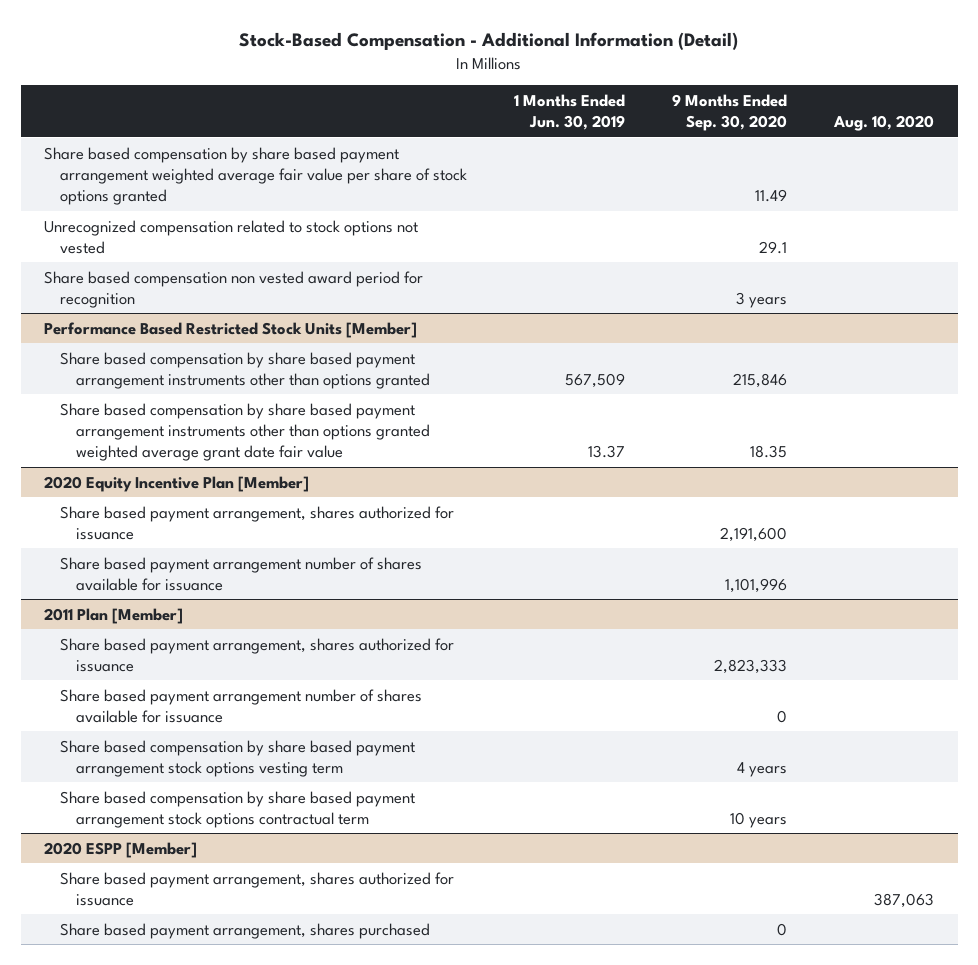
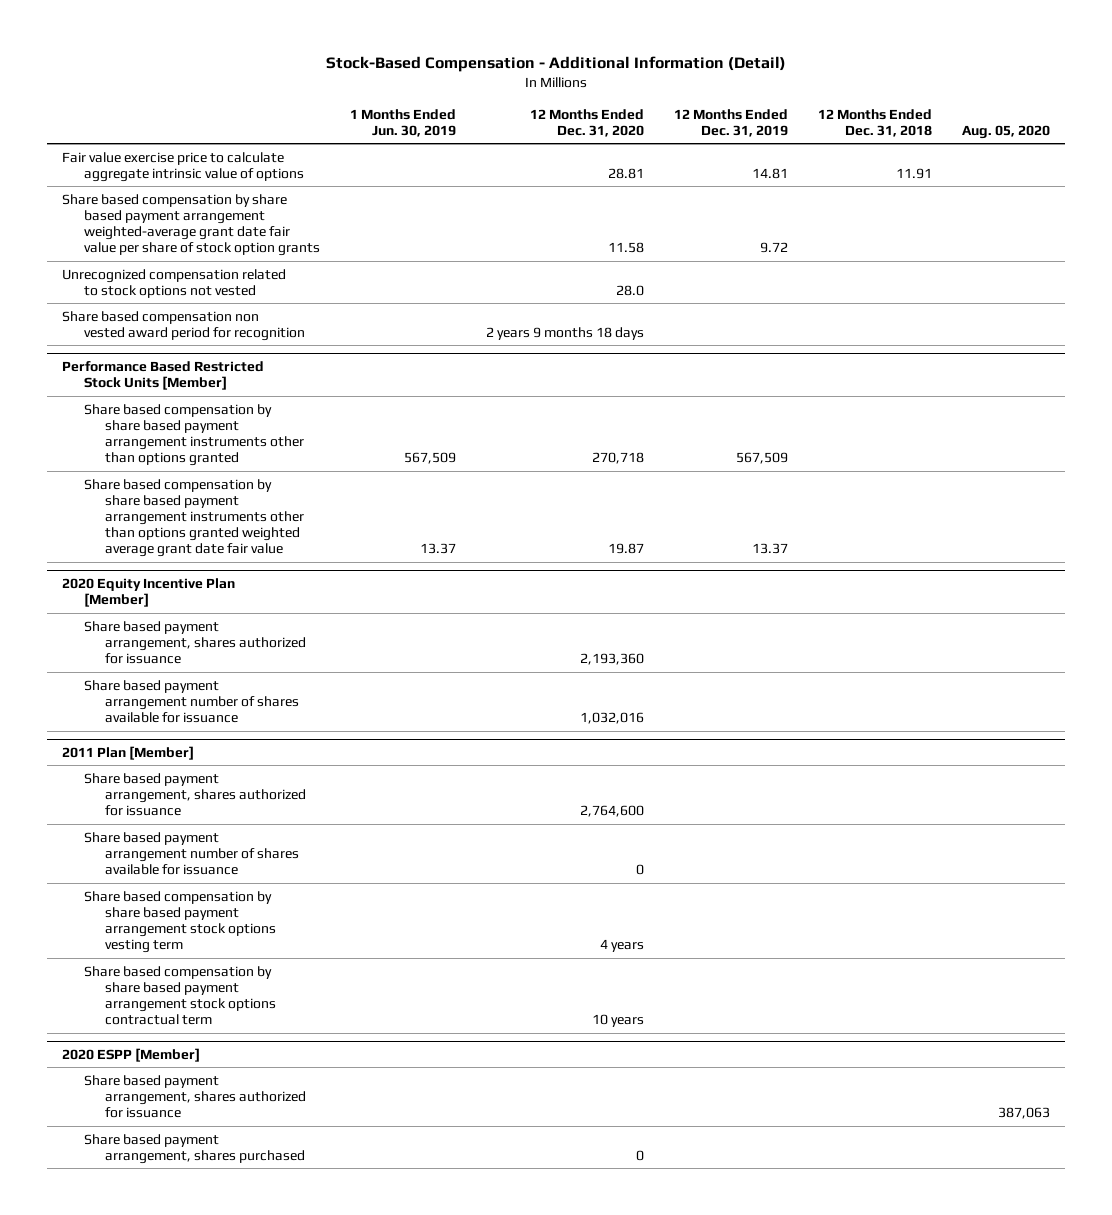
- | 1 Months Ended Jun. 30, 2019 | 9 Months Ended Sep. 30, 2020 | Aug. 10, 2020
+ | 1 Months Ended Jun. 30, 2019 | 12 Months Ended Dec. 31, 2020 | 12 Months Ended Dec. 31, 2019 | 12 Months Ended Dec. 31, 2018 | Aug. 05, 2020
- Share based compensation by share based payment arrangement weighted average fair value per share of stock options granted | | 11.49 |
+ Fair value exercise price to calculate aggregate intrinsic value of options | | 28.81 | 14.81 | 11.91 |
+ Share based compensation by share based payment arrangement weighted-average grant date fair value per share of stock option grants | | 11.58 | 9.72 | |

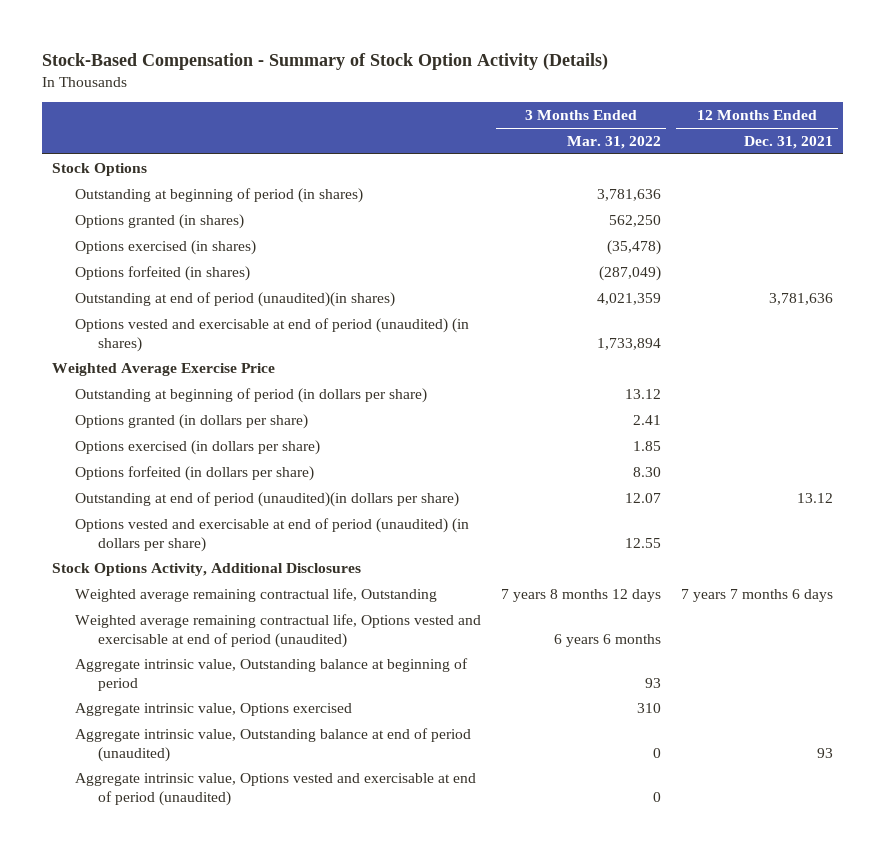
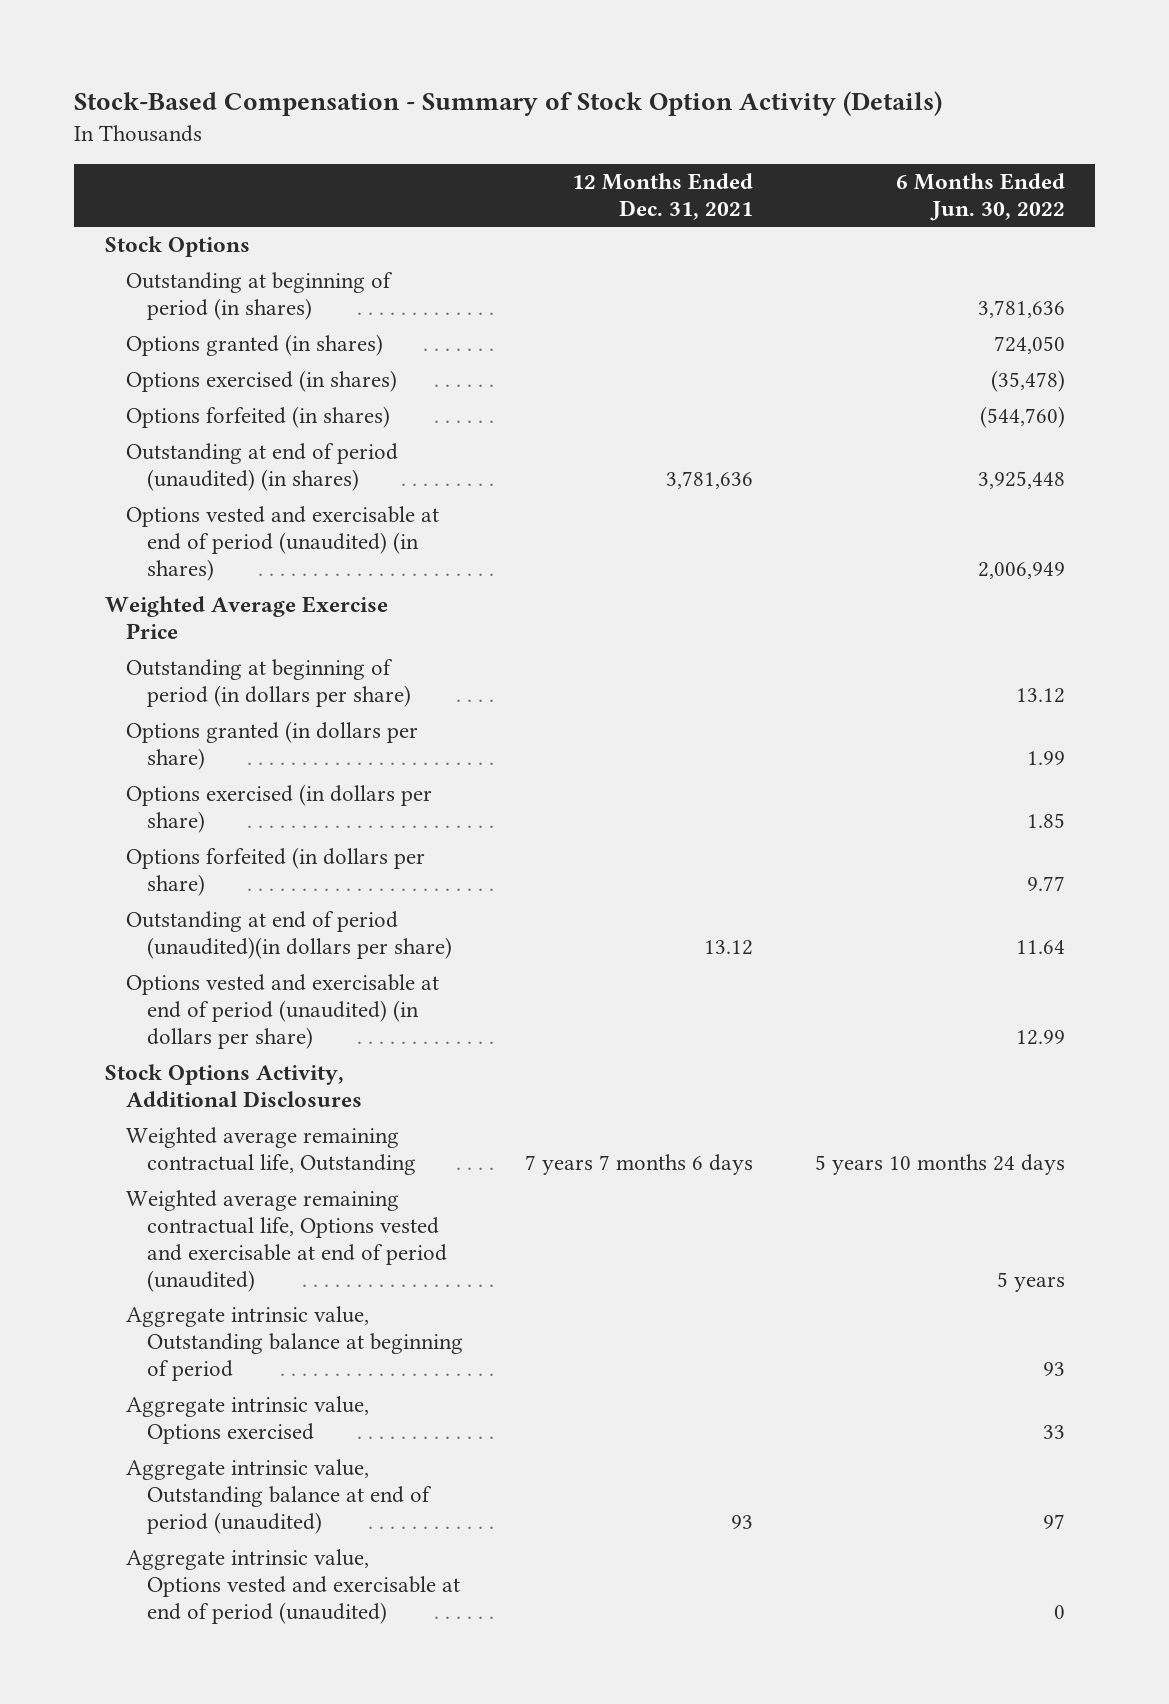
- | 3 Months Ended Mar. 31, 2022 | 12 Months Ended Dec. 31, 2021
+ | 12 Months Ended Dec. 31, 2021 | 6 Months Ended Jun. 30, 2022
- Outstanding at end of period (unaudited)(in shares) | 4,021,359 | 3,781,636
+ Outstanding at end of period (unaudited) (in shares) | 3,781,636 | 3,925,448

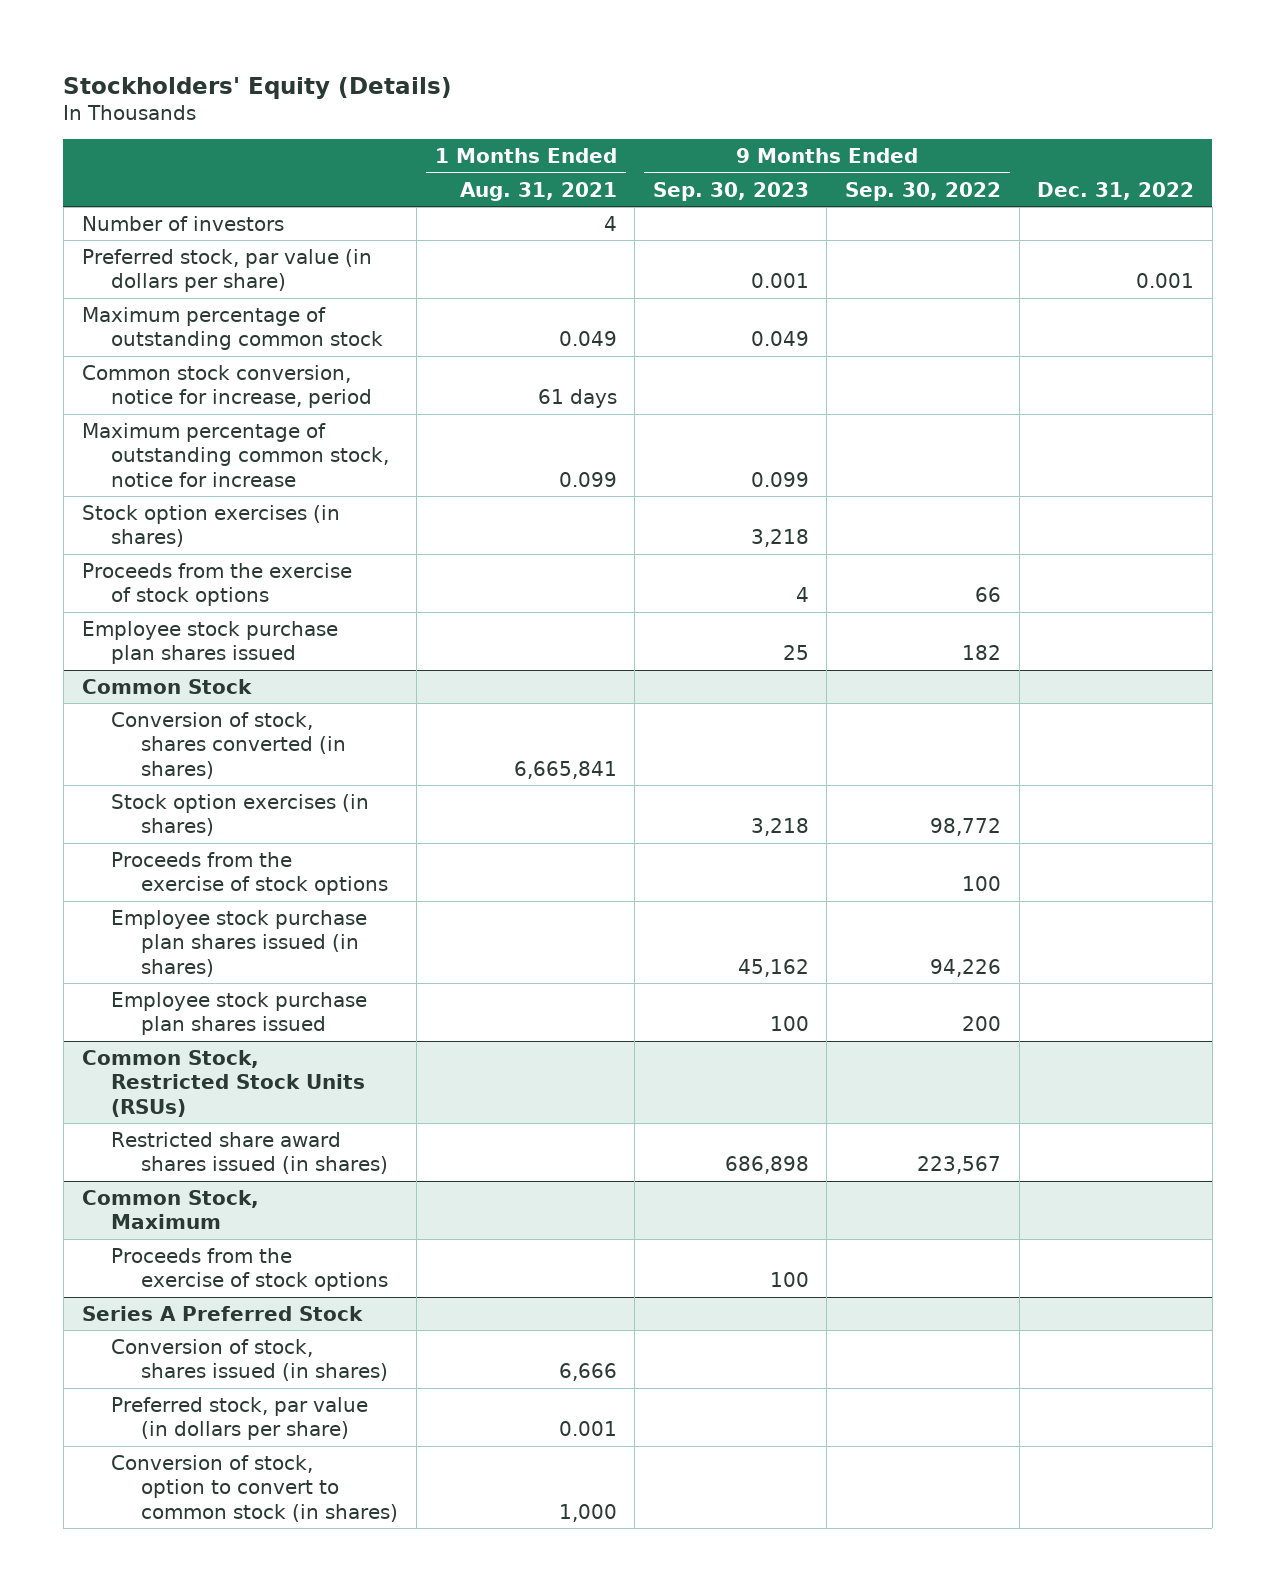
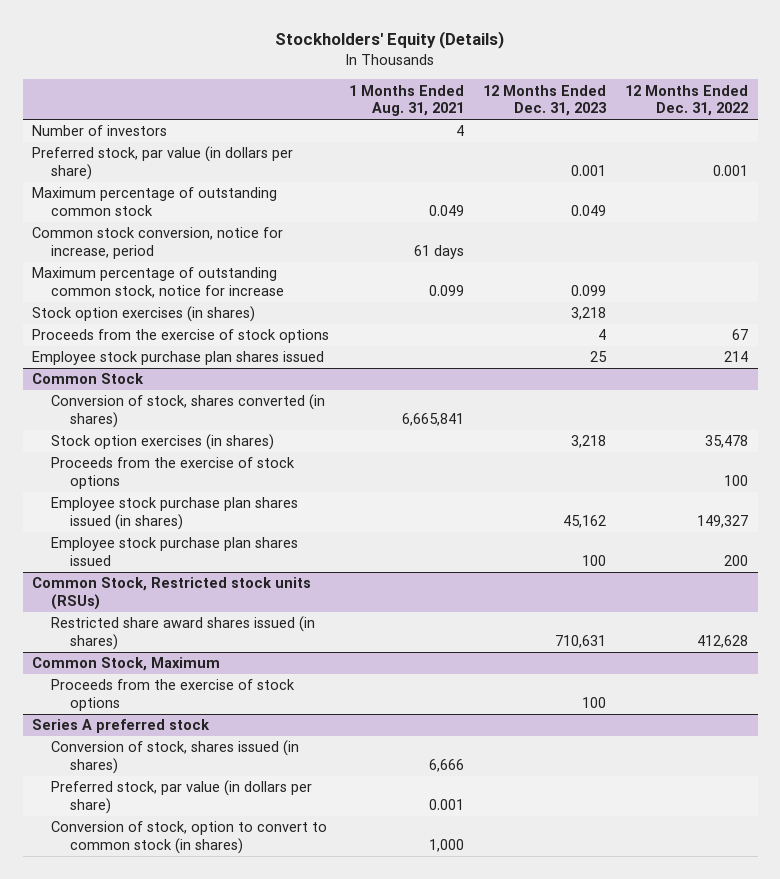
- | 1 Months Ended Aug. 31, 2021 | 9 Months Ended Sep. 30, 2023 | 9 Months Ended Sep. 30, 2022 | Dec. 31, 2022
+ | 1 Months Ended Aug. 31, 2021 | 12 Months Ended Dec. 31, 2023 | 12 Months Ended Dec. 31, 2022
- Common Stock, Restricted Stock Units (RSUs)
+ Common Stock, Restricted stock units (RSUs)
- Series A Preferred Stock
+ Series A preferred stock

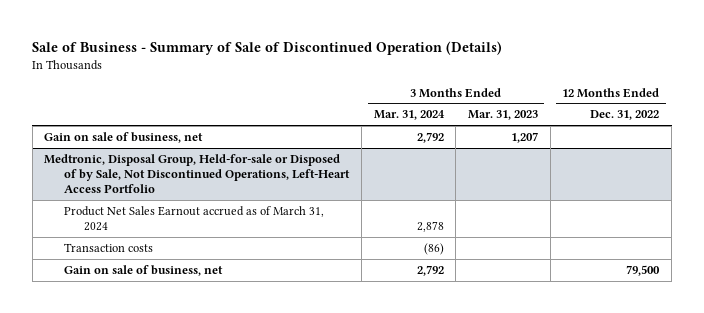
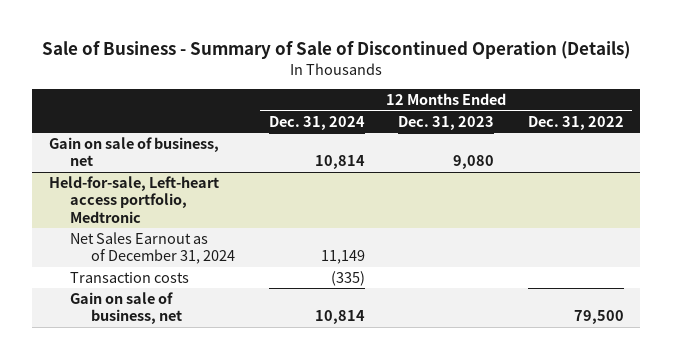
- | 3 Months Ended Mar. 31, 2024 | 3 Months Ended Mar. 31, 2023 | 12 Months Ended Dec. 31, 2022
+ | 12 Months Ended Dec. 31, 2024 | 12 Months Ended Dec. 31, 2023 | 12 Months Ended Dec. 31, 2022
- Medtronic, Disposal Group, Held-for-sale or Disposed of by Sale, Not Discontinued Operations, Left-Heart Access Portfolio
- Product Net Sales Earnout accrued as of March 31, 2024 | 2,878 | |
+ Held-for-sale, Left-heart access portfolio, Medtronic
+ Net Sales Earnout as of December 31, 2024 | 11,149 | |

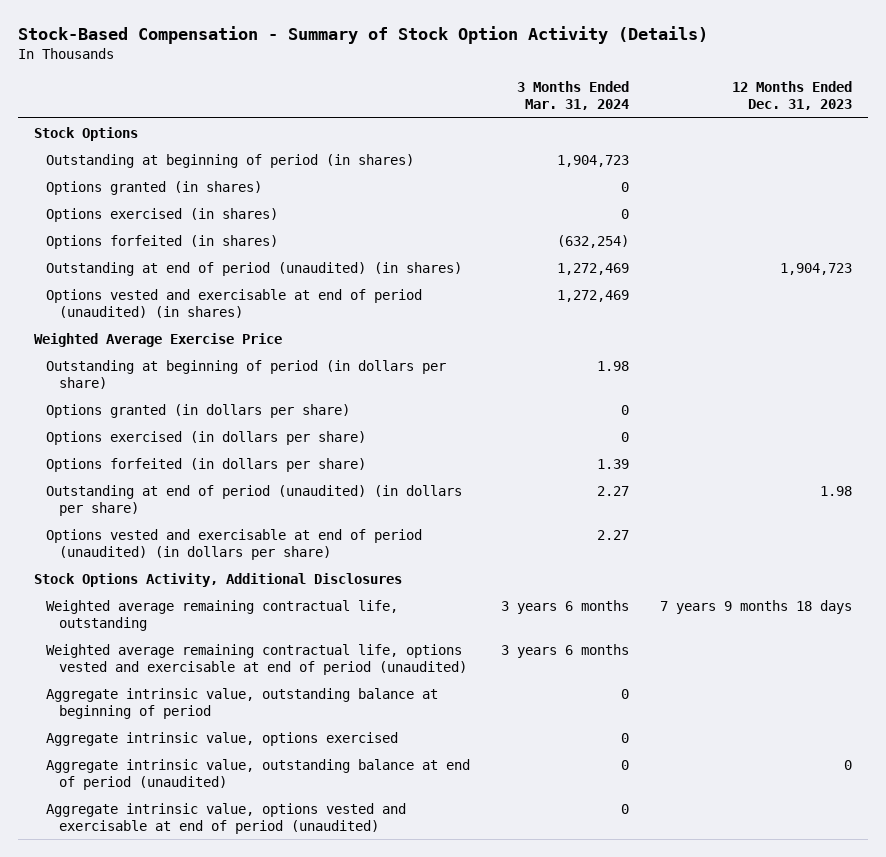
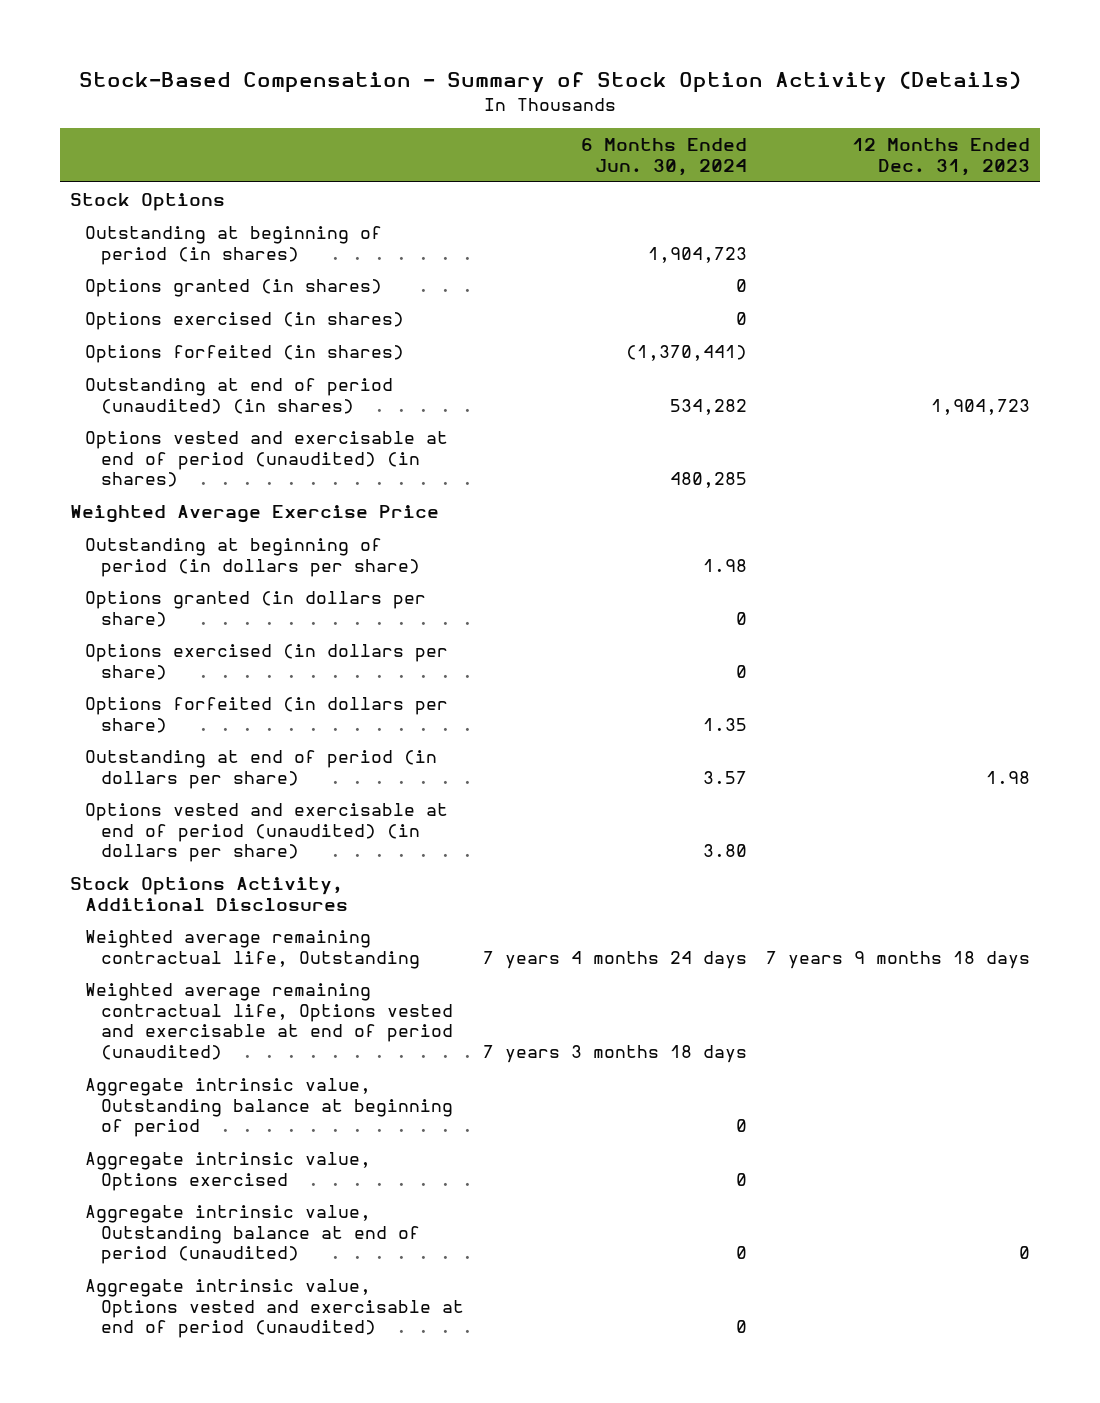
- | 3 Months Ended Mar. 31, 2024 | 12 Months Ended Dec. 31, 2023
+ | 6 Months Ended Jun. 30, 2024 | 12 Months Ended Dec. 31, 2023
- Outstanding at end of period (unaudited) (in dollars per share) | 2.27 | 1.98
+ Outstanding at end of period (in dollars per share) | 3.57 | 1.98
- Weighted average remaining contractual life, outstanding | 3 years 6 months | 7 years 9 months 18 days
- Weighted average remaining contractual life, options vested and exercisable at end of period (unaudited) | 3 years 6 months |
- Aggregate intrinsic value, outstanding balance at beginning of period | 0 |
- Aggregate intrinsic value, options exercised | 0 |
- Aggregate intrinsic value, outstanding balance at end of period (unaudited) | 0 | 0
- Aggregate intrinsic value, options vested and exercisable at end of period (unaudited) | 0 |
+ Weighted average remaining contractual life, Outstanding | 7 years 4 months 24 days | 7 years 9 months 18 days
+ Weighted average remaining contractual life, Options vested and exercisable at end of period (unaudited) | 7 years 3 months 18 days |
+ Aggregate intrinsic value, Outstanding balance at beginning of period | 0 |
+ Aggregate intrinsic value, Options exercised | 0 |
+ Aggregate intrinsic value, Outstanding balance at end of period (unaudited) | 0 | 0
+ Aggregate intrinsic value, Options vested and exercisable at end of period (unaudited) | 0 |

